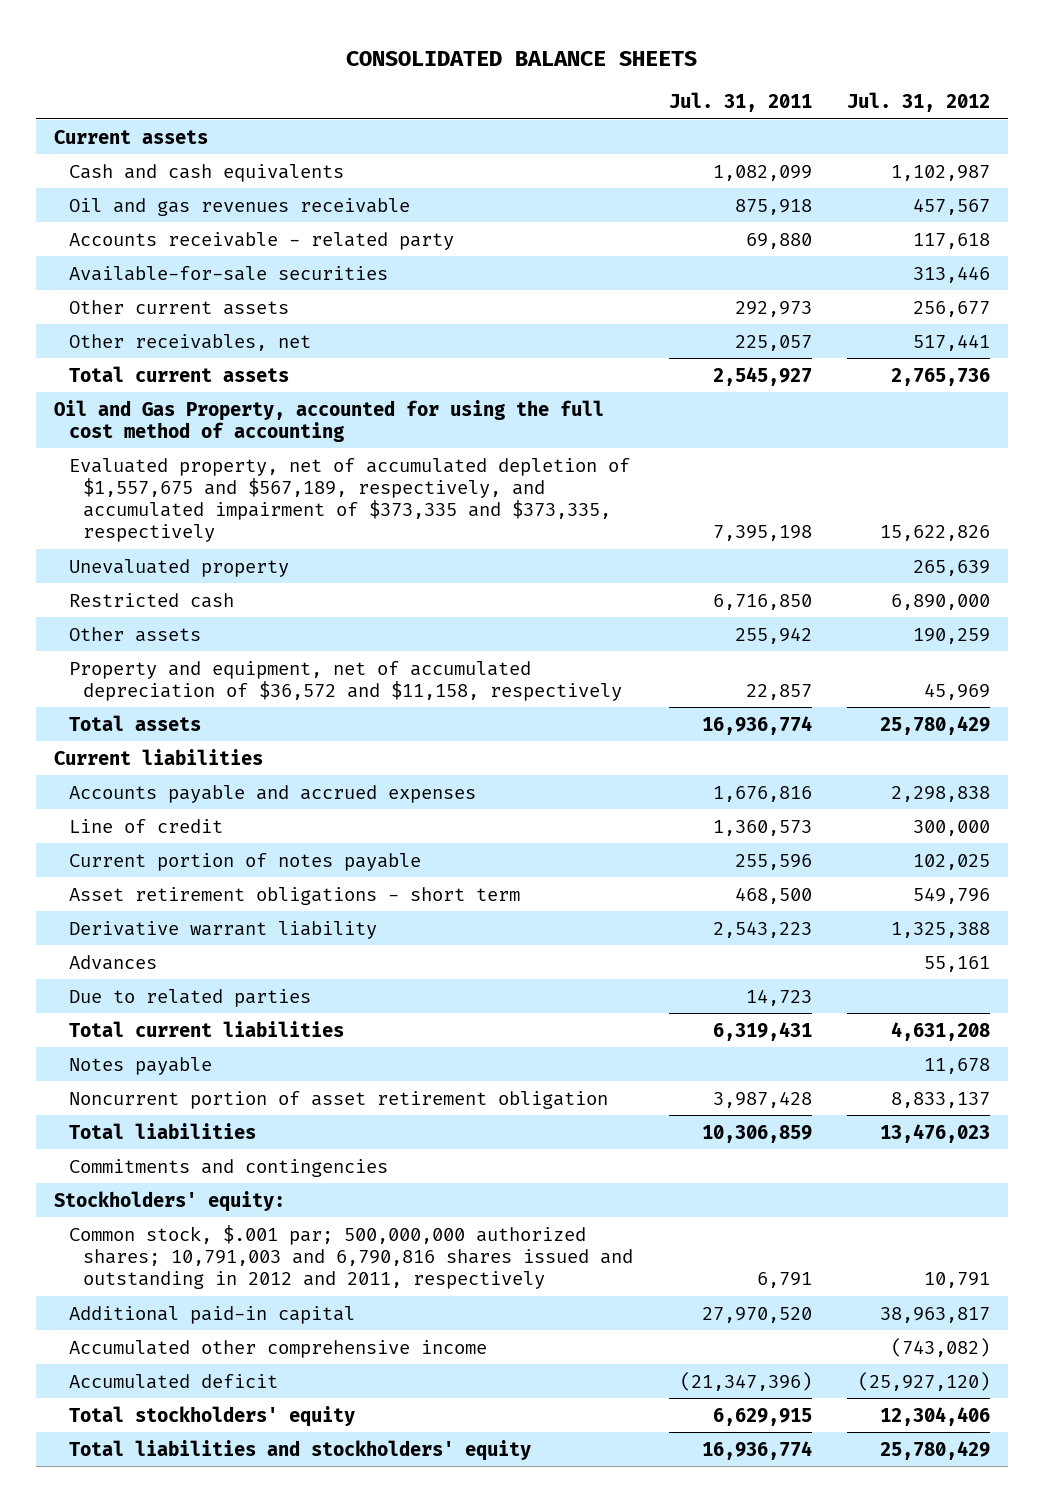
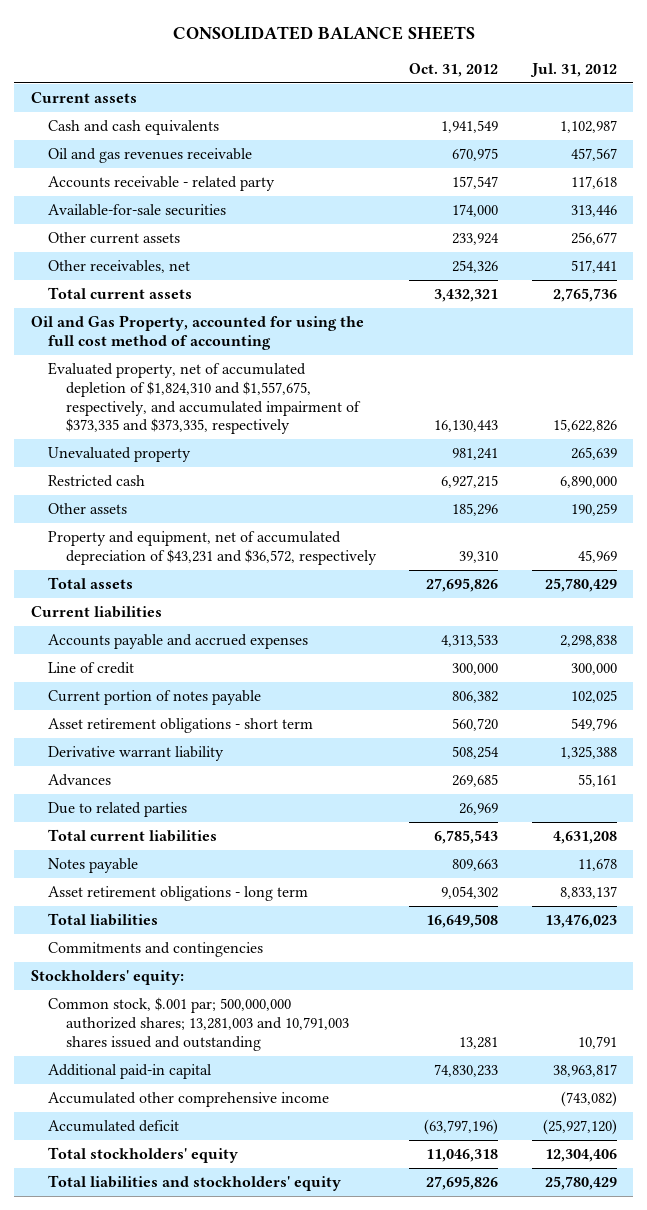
- | Jul. 31, 2011 | Jul. 31, 2012
+ | Oct. 31, 2012 | Jul. 31, 2012
- Evaluated property, net of accumulated depletion of $1,557,675 and $567,189, respectively, and accumulated impairment of $373,335 and $373,335, respectively | 7,395,198 | 15,622,826
+ Evaluated property, net of accumulated depletion of $1,824,310 and $1,557,675, respectively, and accumulated impairment of $373,335 and $373,335, respectively | 16,130,443 | 15,622,826
- Property and equipment, net of accumulated depreciation of $36,572 and $11,158, respectively | 22,857 | 45,969
+ Property and equipment, net of accumulated depreciation of $43,231 and $36,572, respectively | 39,310 | 45,969
- Noncurrent portion of asset retirement obligation | 3,987,428 | 8,833,137
+ Asset retirement obligations - long term | 9,054,302 | 8,833,137
- Common stock, $.001 par; 500,000,000 authorized shares; 10,791,003 and 6,790,816 shares issued and outstanding in 2012 and 2011, respectively | 6,791 | 10,791
+ Common stock, $.001 par; 500,000,000 authorized shares; 13,281,003 and 10,791,003 shares issued and outstanding | 13,281 | 10,791

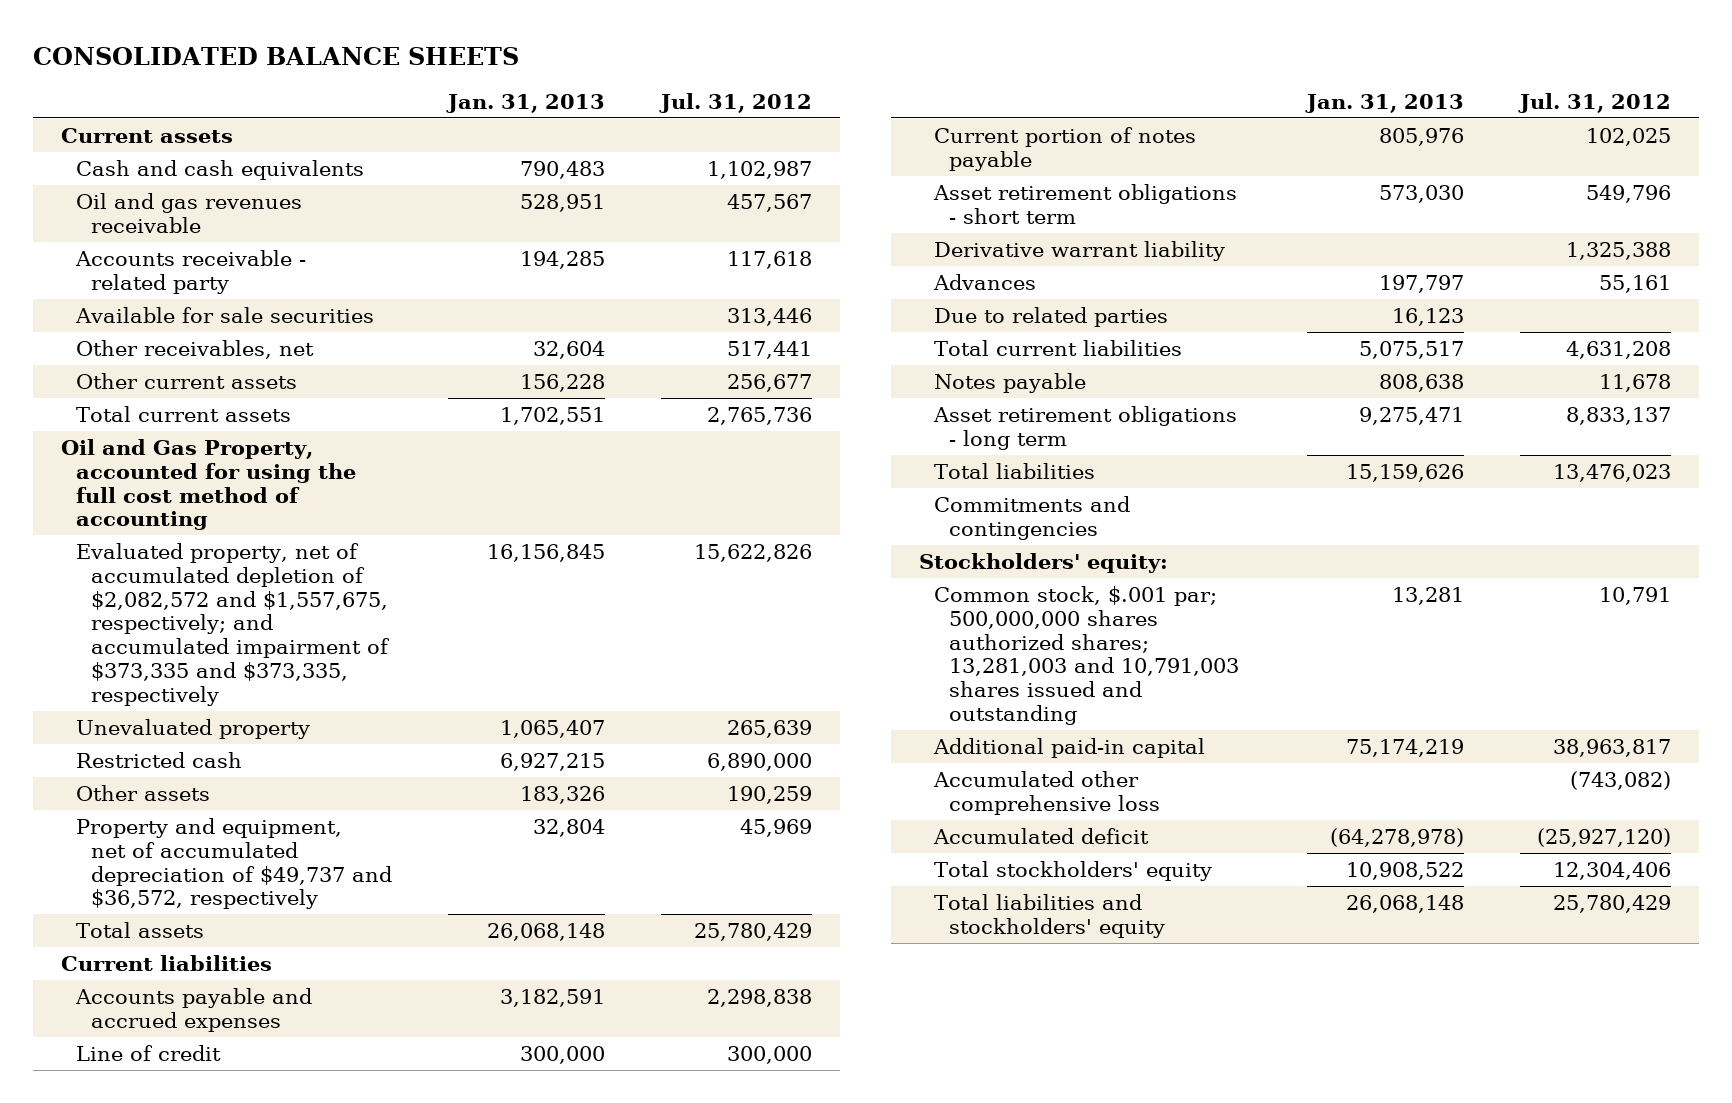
- | Oct. 31, 2012 | Jul. 31, 2012
+ | Jan. 31, 2013 | Jul. 31, 2012
- Available-for-sale securities | 174,000 | 313,446
+ Available for sale securities | | 313,446
moved down: Other current assets | 156,228 | 256,677
- Evaluated property, net of accumulated depletion of $1,824,310 and $1,557,675, respectively, and accumulated impairment of $373,335 and $373,335, respectively | 16,130,443 | 15,622,826
+ Evaluated property, net of accumulated depletion of $2,082,572 and $1,557,675, respectively; and accumulated impairment of $373,335 and $373,335, respectively | 16,156,845 | 15,622,826
- Property and equipment, net of accumulated depreciation of $43,231 and $36,572, respectively | 39,310 | 45,969
+ Property and equipment, net of accumulated depreciation of $49,737 and $36,572, respectively | 32,804 | 45,969
- Common stock, $.001 par; 500,000,000 authorized shares; 13,281,003 and 10,791,003 shares issued and outstanding | 13,281 | 10,791
+ Common stock, $.001 par; 500,000,000 shares authorized shares; 13,281,003 and 10,791,003 shares issued and outstanding | 13,281 | 10,791
- Accumulated other comprehensive income | | (743,082)
+ Accumulated other comprehensive loss | | (743,082)

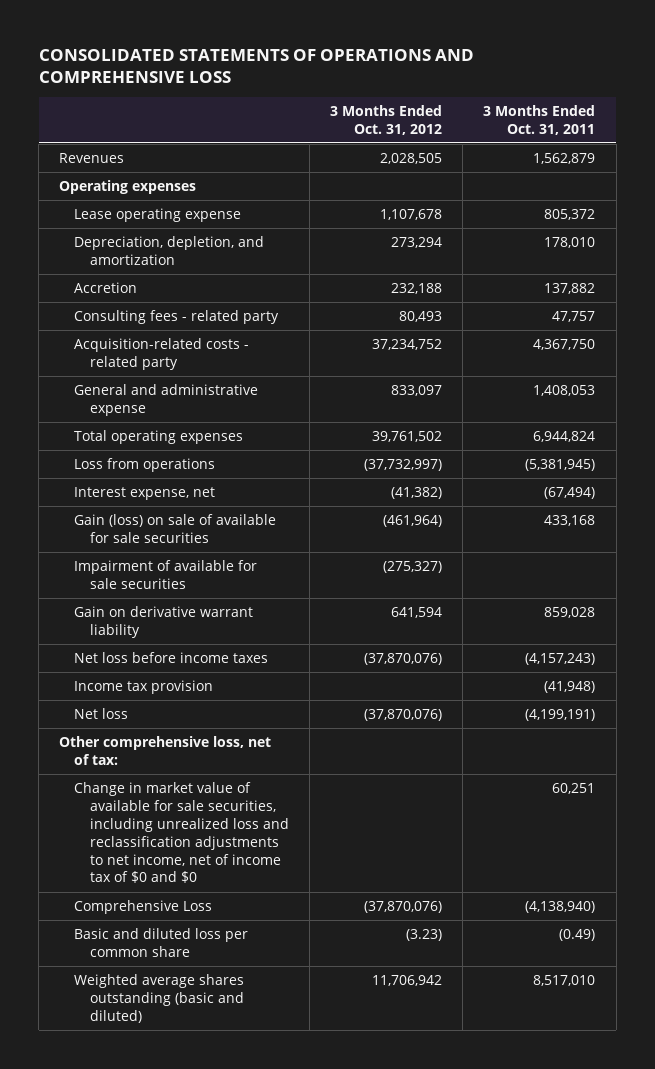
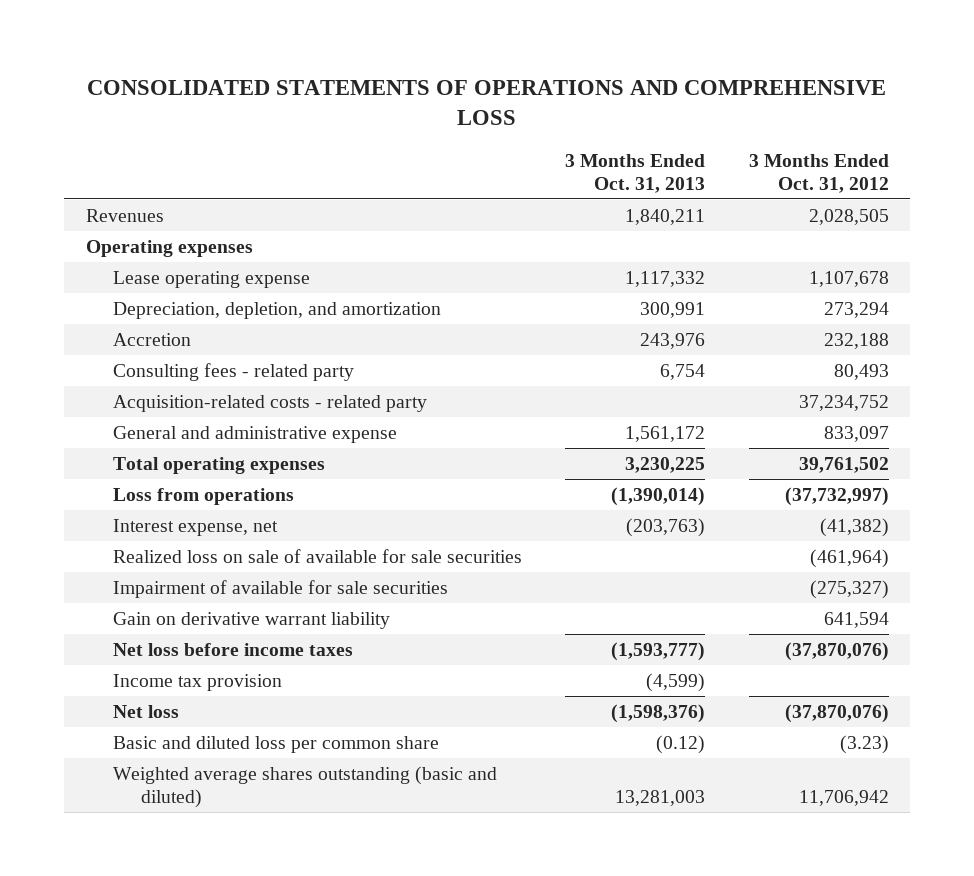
- | 3 Months Ended Oct. 31, 2012 | 3 Months Ended Oct. 31, 2011
+ | 3 Months Ended Oct. 31, 2013 | 3 Months Ended Oct. 31, 2012
- Gain (loss) on sale of available for sale securities | (461,964) | 433,168
+ Realized loss on sale of available for sale securities | | (461,964)
- Other comprehensive loss, net of tax:
- Change in market value of available for sale securities, including unrealized loss and reclassification adjustments to net income, net of income tax of $0 and $0 | | 60,251
- Comprehensive Loss | (37,870,076) | (4,138,940)

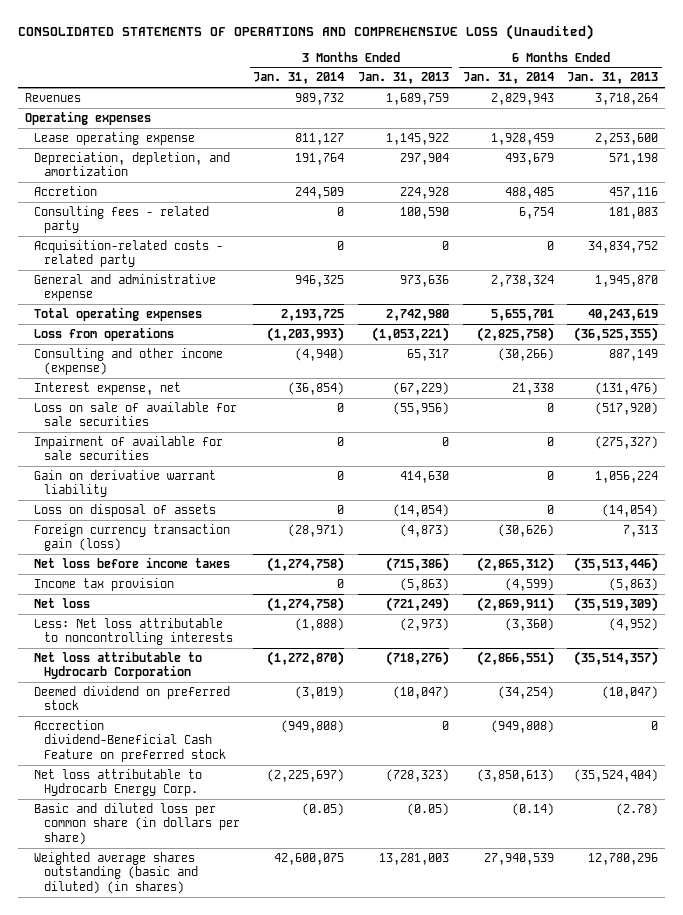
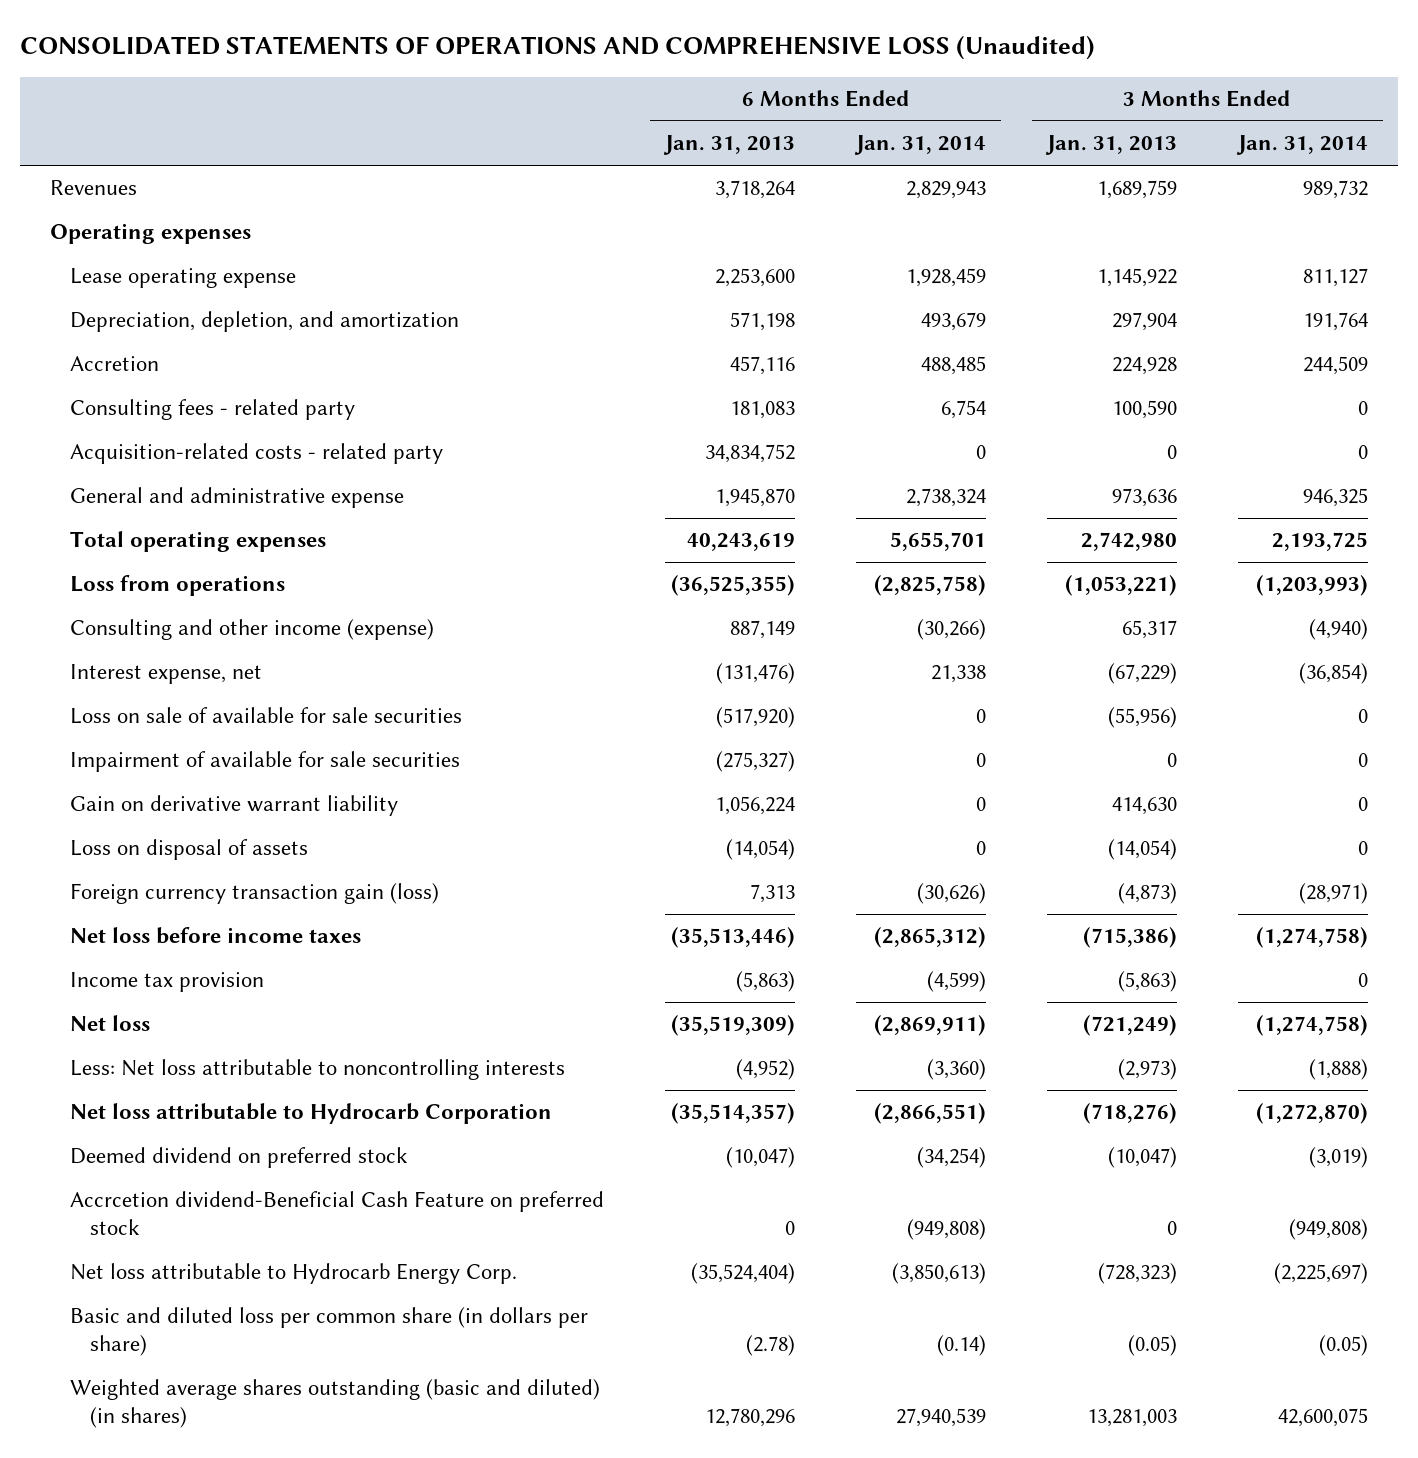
- | 3 Months Ended Jan. 31, 2014 | 3 Months Ended Jan. 31, 2013 | 6 Months Ended Jan. 31, 2014 | 6 Months Ended Jan. 31, 2013
+ | 6 Months Ended Jan. 31, 2013 | 6 Months Ended Jan. 31, 2014 | 3 Months Ended Jan. 31, 2013 | 3 Months Ended Jan. 31, 2014
- Accrection dividend-Beneficial Cash Feature on preferred stock | (949,808) | 0 | (949,808) | 0
+ Accrcetion dividend-Beneficial Cash Feature on preferred stock | 0 | (949,808) | 0 | (949,808)

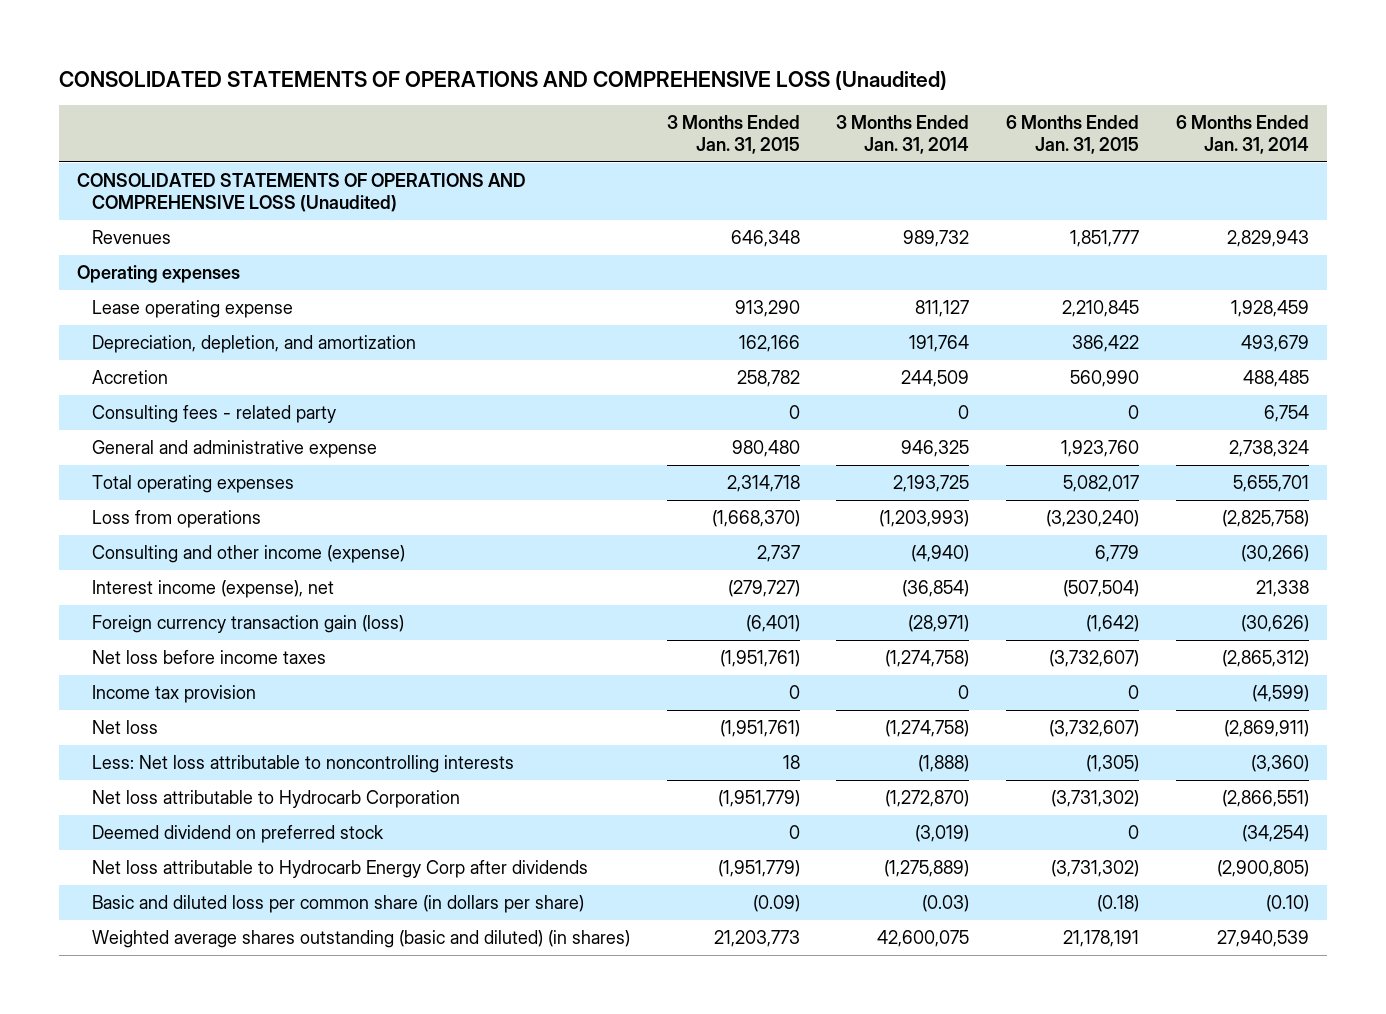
- | 6 Months Ended Jan. 31, 2013 | 6 Months Ended Jan. 31, 2014 | 3 Months Ended Jan. 31, 2013 | 3 Months Ended Jan. 31, 2014
+ | 3 Months Ended Jan. 31, 2015 | 3 Months Ended Jan. 31, 2014 | 6 Months Ended Jan. 31, 2015 | 6 Months Ended Jan. 31, 2014
+ CONSOLIDATED STATEMENTS OF OPERATIONS AND COMPREHENSIVE LOSS (Unaudited)
- Acquisition-related costs - related party | 34,834,752 | 0 | 0 | 0
- Interest expense, net | (131,476) | 21,338 | (67,229) | (36,854)
- Loss on sale of available for sale securities | (517,920) | 0 | (55,956) | 0
- Impairment of available for sale securities | (275,327) | 0 | 0 | 0
- Gain on derivative warrant liability | 1,056,224 | 0 | 414,630 | 0
- Loss on disposal of assets | (14,054) | 0 | (14,054) | 0
+ Interest income (expense), net | (279,727) | (36,854) | (507,504) | 21,338
- Accrcetion dividend-Beneficial Cash Feature on preferred stock | 0 | (949,808) | 0 | (949,808)
- Net loss attributable to Hydrocarb Energy Corp. | (35,524,404) | (3,850,613) | (728,323) | (2,225,697)
- Basic and diluted loss per common share (in dollars per share) | (2.78) | (0.14) | (0.05) | (0.05)
+ Net loss attributable to Hydrocarb Energy Corp after dividends | (1,951,779) | (1,275,889) | (3,731,302) | (2,900,805)
+ Basic and diluted loss per common share (in dollars per share) | (0.09) | (0.03) | (0.18) | (0.10)

